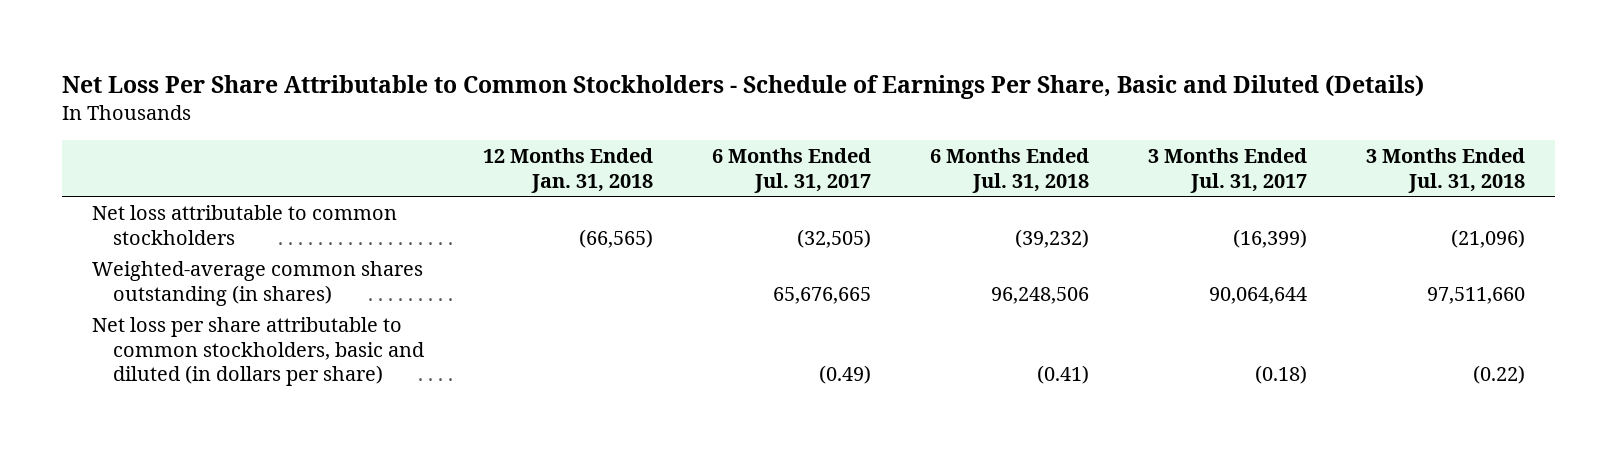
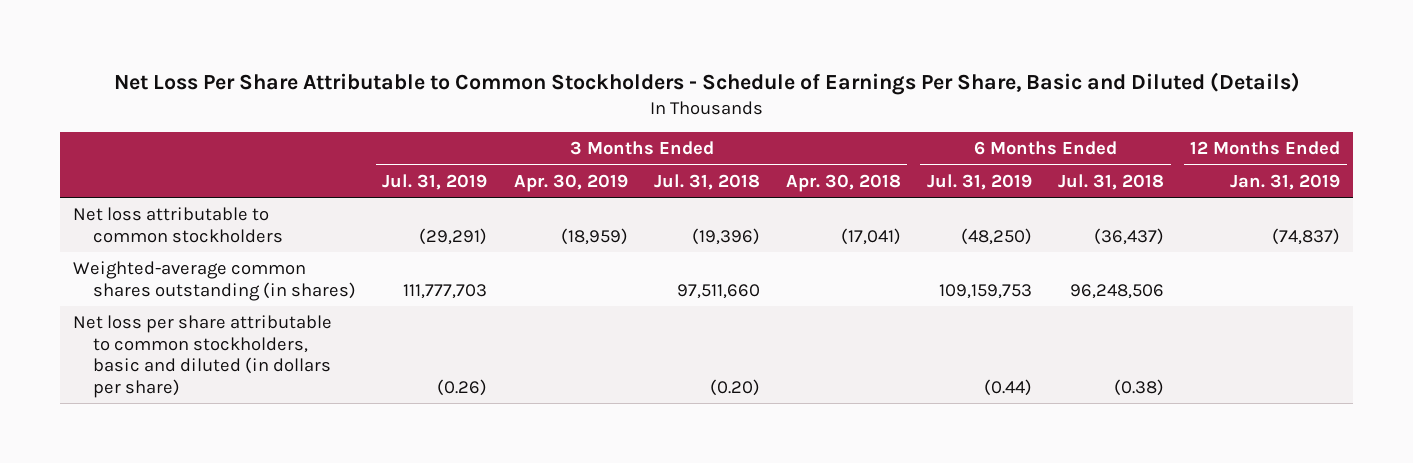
- | 12 Months Ended Jan. 31, 2018 | 6 Months Ended Jul. 31, 2017 | 6 Months Ended Jul. 31, 2018 | 3 Months Ended Jul. 31, 2017 | 3 Months Ended Jul. 31, 2018
+ | 3 Months Ended Jul. 31, 2019 | 3 Months Ended Apr. 30, 2019 | 3 Months Ended Jul. 31, 2018 | 3 Months Ended Apr. 30, 2018 | 6 Months Ended Jul. 31, 2019 | 6 Months Ended Jul. 31, 2018 | 12 Months Ended Jan. 31, 2019
- Net loss attributable to common stockholders | (66,565) | (32,505) | (39,232) | (16,399) | (21,096)
+ Net loss attributable to common stockholders | (29,291) | (18,959) | (19,396) | (17,041) | (48,250) | (36,437) | (74,837)
- Net loss per share attributable to common stockholders, basic and diluted (in dollars per share) | | (0.49) | (0.41) | (0.18) | (0.22)
+ Net loss per share attributable to common stockholders, basic and diluted (in dollars per share) | (0.26) | | (0.20) | | (0.44) | (0.38) |

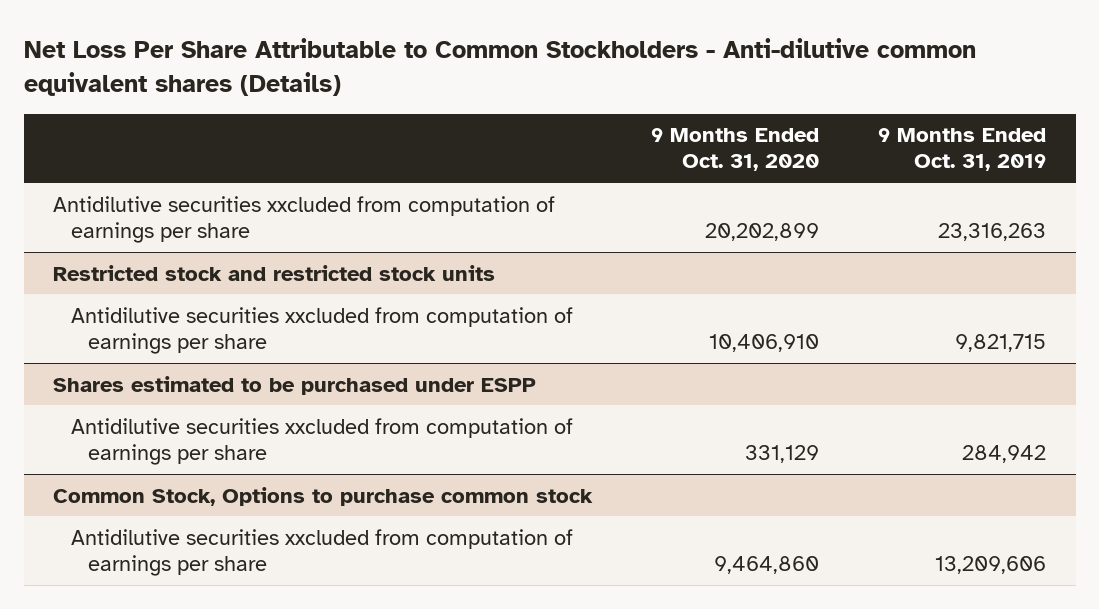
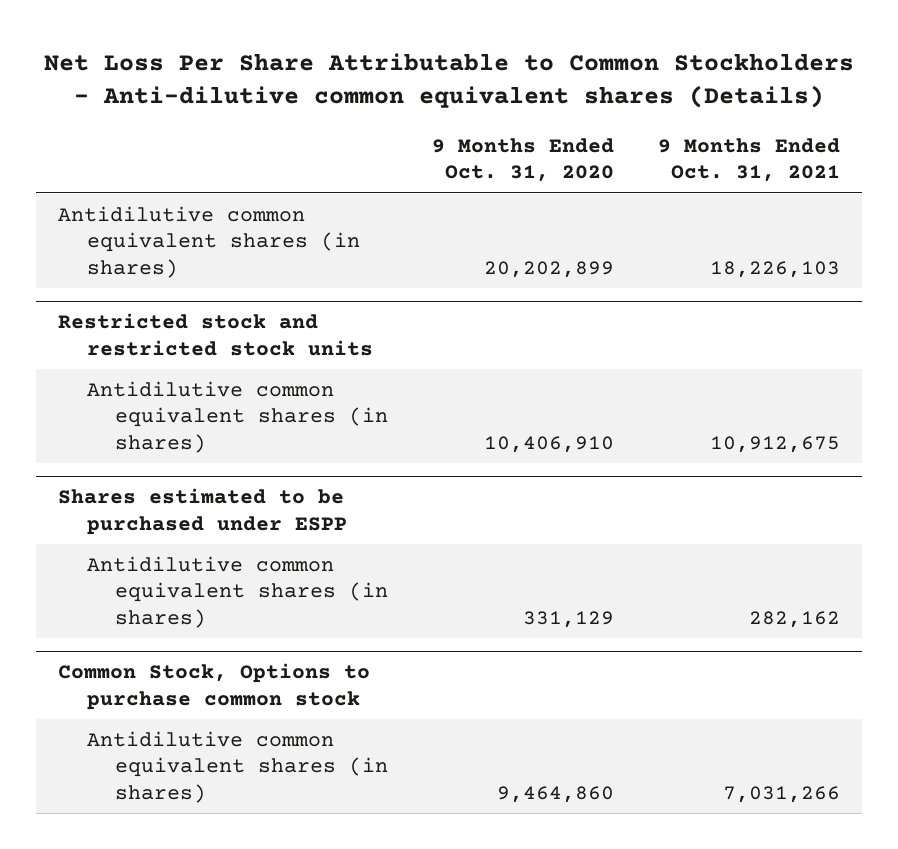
- | 9 Months Ended Oct. 31, 2020 | 9 Months Ended Oct. 31, 2019
+ | 9 Months Ended Oct. 31, 2020 | 9 Months Ended Oct. 31, 2021
- Antidilutive securities xxcluded from computation of earnings per share | 20,202,899 | 23,316,263
+ Antidilutive common equivalent shares (in shares) | 20,202,899 | 18,226,103
@ Restricted stock and restricted stock units
- Antidilutive securities xxcluded from computation of earnings per share | 10,406,910 | 9,821,715
+ Antidilutive common equivalent shares (in shares) | 10,406,910 | 10,912,675
@ Shares estimated to be purchased under ESPP
- Antidilutive securities xxcluded from computation of earnings per share | 331,129 | 284,942
+ Antidilutive common equivalent shares (in shares) | 331,129 | 282,162
@ Common Stock, Options to purchase common stock
- Antidilutive securities xxcluded from computation of earnings per share | 9,464,860 | 13,209,606
+ Antidilutive common equivalent shares (in shares) | 9,464,860 | 7,031,266

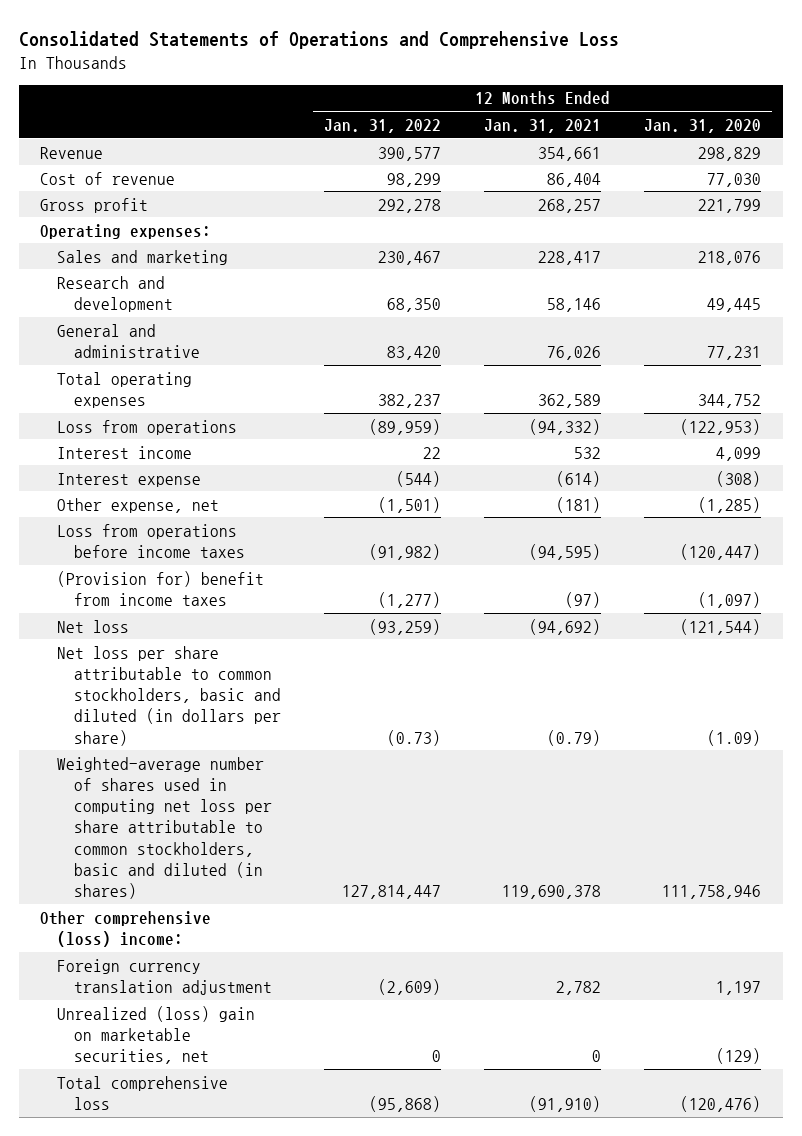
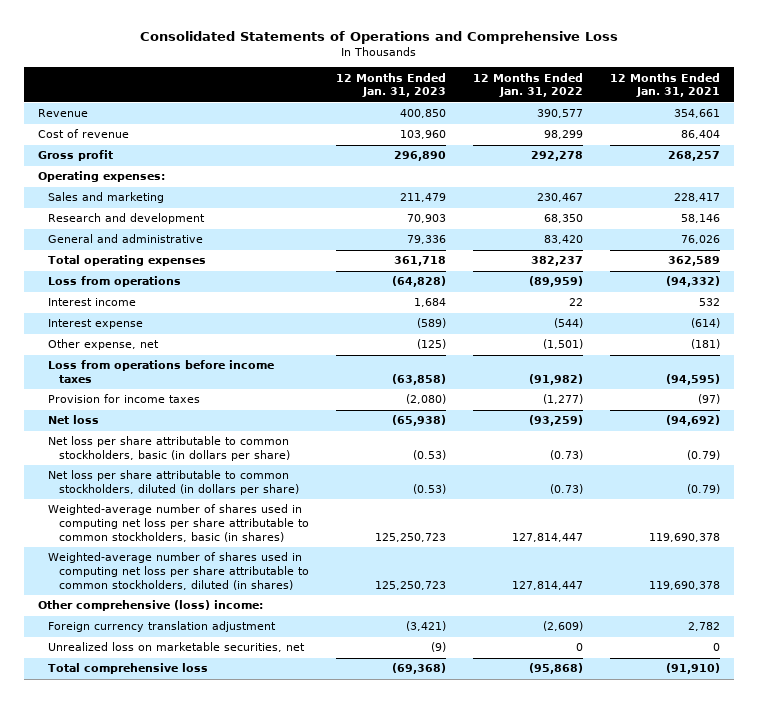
- | 12 Months Ended Jan. 31, 2022 | 12 Months Ended Jan. 31, 2021 | 12 Months Ended Jan. 31, 2020
+ | 12 Months Ended Jan. 31, 2023 | 12 Months Ended Jan. 31, 2022 | 12 Months Ended Jan. 31, 2021
- (Provision for) benefit from income taxes | (1,277) | (97) | (1,097)
+ Provision for income taxes | (2,080) | (1,277) | (97)
- Net loss per share attributable to common stockholders, basic and diluted (in dollars per share) | (0.73) | (0.79) | (1.09)
- Weighted-average number of shares used in computing net loss per share attributable to common stockholders, basic and diluted (in shares) | 127,814,447 | 119,690,378 | 111,758,946
+ Net loss per share attributable to common stockholders, basic (in dollars per share) | (0.53) | (0.73) | (0.79)
+ Net loss per share attributable to common stockholders, diluted (in dollars per share) | (0.53) | (0.73) | (0.79)
+ Weighted-average number of shares used in computing net loss per share attributable to common stockholders, basic (in shares) | 125,250,723 | 127,814,447 | 119,690,378
+ Weighted-average number of shares used in computing net loss per share attributable to common stockholders, diluted (in shares) | 125,250,723 | 127,814,447 | 119,690,378
- Unrealized (loss) gain on marketable securities, net | 0 | 0 | (129)
+ Unrealized loss on marketable securities, net | (9) | 0 | 0

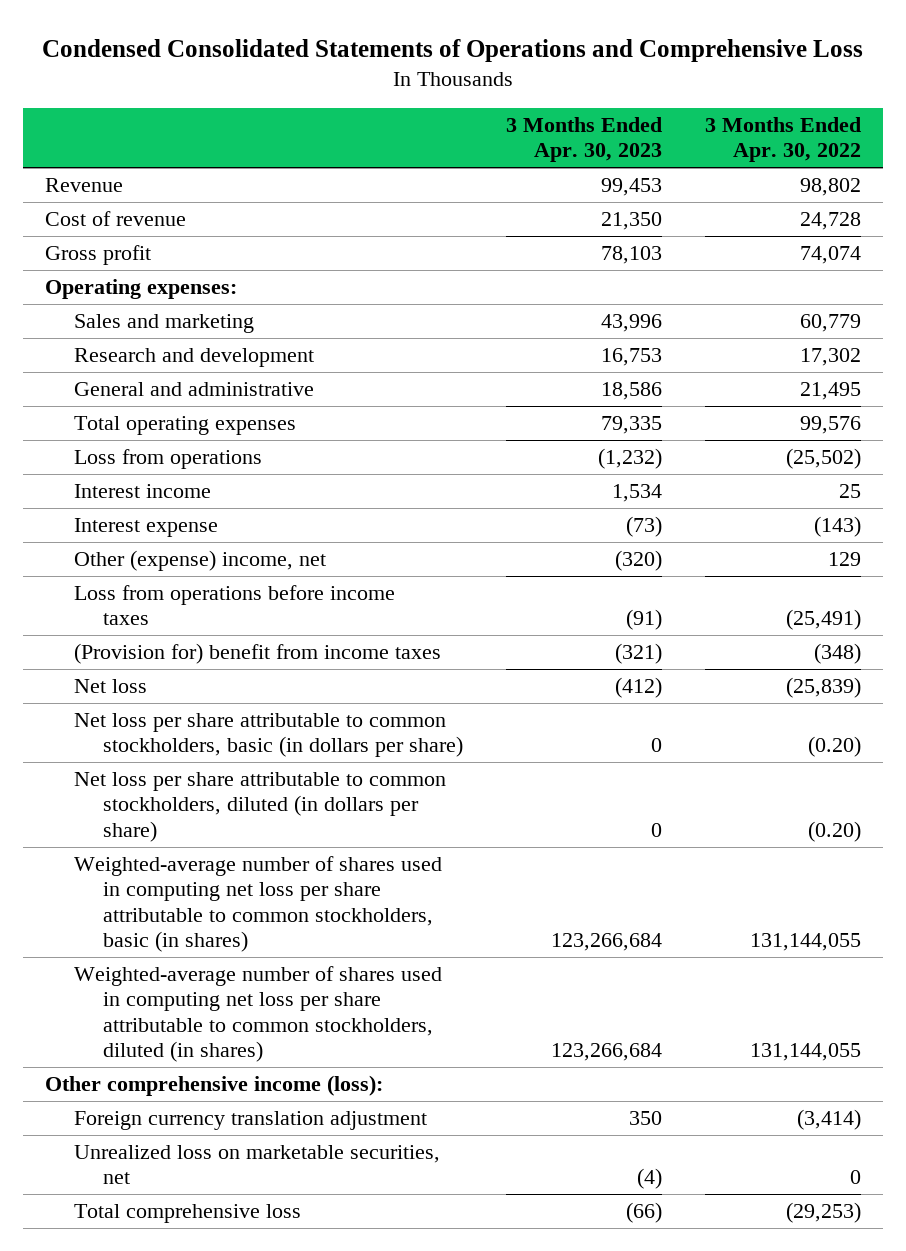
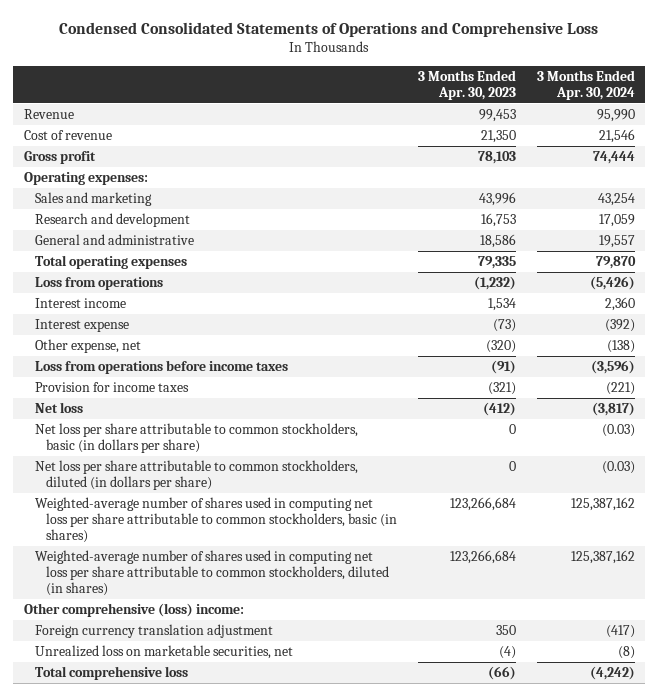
- | 3 Months Ended Apr. 30, 2023 | 3 Months Ended Apr. 30, 2022
+ | 3 Months Ended Apr. 30, 2023 | 3 Months Ended Apr. 30, 2024
- Other (expense) income, net | (320) | 129
+ Other expense, net | (320) | (138)
- (Provision for) benefit from income taxes | (321) | (348)
+ Provision for income taxes | (321) | (221)
- Other comprehensive income (loss):
+ Other comprehensive (loss) income:

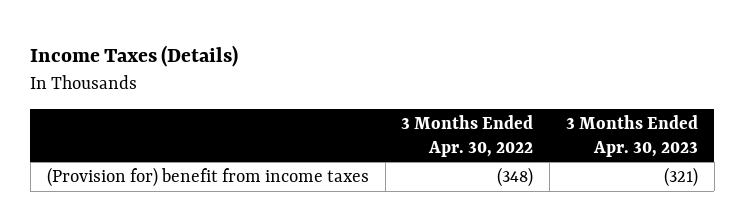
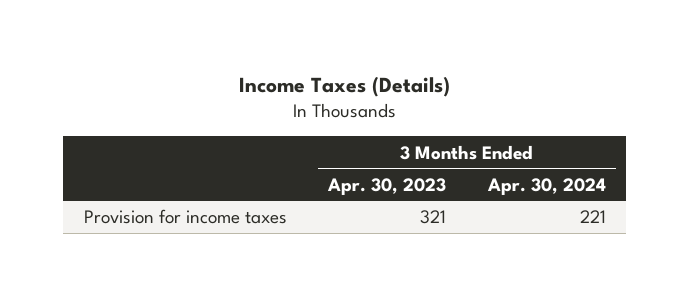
- | 3 Months Ended Apr. 30, 2022 | 3 Months Ended Apr. 30, 2023
+ | 3 Months Ended Apr. 30, 2023 | 3 Months Ended Apr. 30, 2024
- (Provision for) benefit from income taxes | (348) | (321)
+ Provision for income taxes | 321 | 221

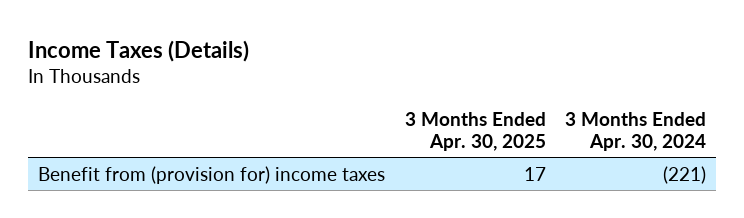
- | 3 Months Ended Apr. 30, 2023 | 3 Months Ended Apr. 30, 2024
+ | 3 Months Ended Apr. 30, 2025 | 3 Months Ended Apr. 30, 2024
- Provision for income taxes | 321 | 221
+ Benefit from (provision for) income taxes | 17 | (221)

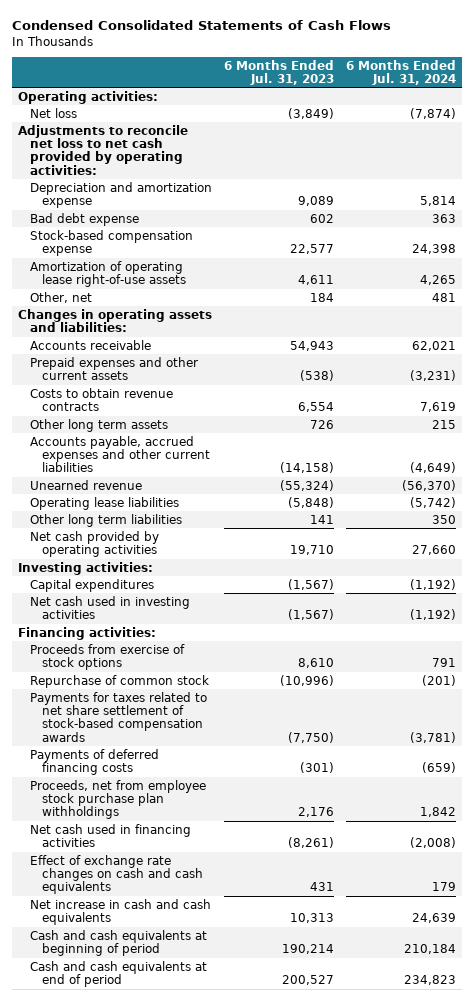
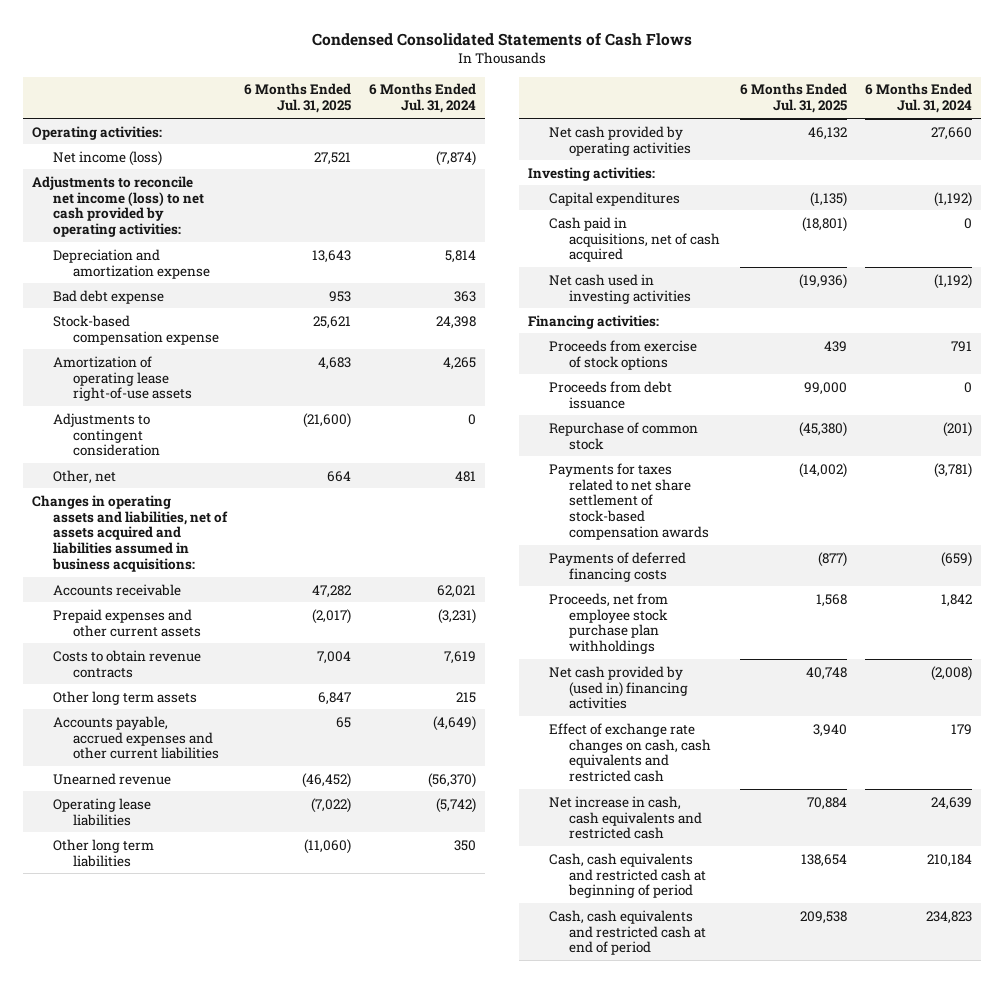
- | 6 Months Ended Jul. 31, 2023 | 6 Months Ended Jul. 31, 2024
+ | 6 Months Ended Jul. 31, 2025 | 6 Months Ended Jul. 31, 2024
- Net loss | (3,849) | (7,874)
- Adjustments to reconcile net loss to net cash provided by operating activities:
+ Net income (loss) | 27,521 | (7,874)
+ Adjustments to reconcile net income (loss) to net cash provided by operating activities:
+ Adjustments to contingent consideration | (21,600) | 0
- Changes in operating assets and liabilities:
+ Changes in operating assets and liabilities, net of assets acquired and liabilities assumed in business acquisitions:
+ Cash paid in acquisitions, net of cash acquired | (18,801) | 0
+ Proceeds from debt issuance | 99,000 | 0
- Net cash used in financing activities | (8,261) | (2,008)
- Effect of exchange rate changes on cash and cash equivalents | 431 | 179
- Net increase in cash and cash equivalents | 10,313 | 24,639
- Cash and cash equivalents at beginning of period | 190,214 | 210,184
- Cash and cash equivalents at end of period | 200,527 | 234,823
+ Net cash provided by (used in) financing activities | 40,748 | (2,008)
+ Effect of exchange rate changes on cash, cash equivalents and restricted cash | 3,940 | 179
+ Net increase in cash, cash equivalents and restricted cash | 70,884 | 24,639
+ Cash, cash equivalents and restricted cash at beginning of period | 138,654 | 210,184
+ Cash, cash equivalents and restricted cash at end of period | 209,538 | 234,823

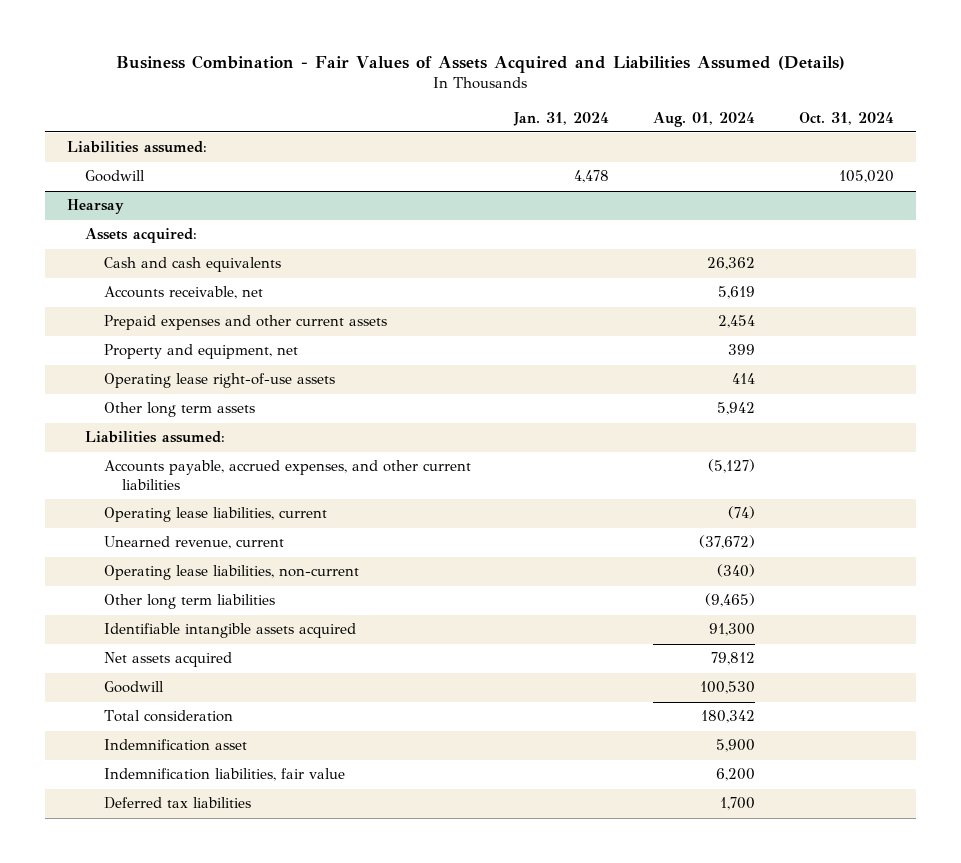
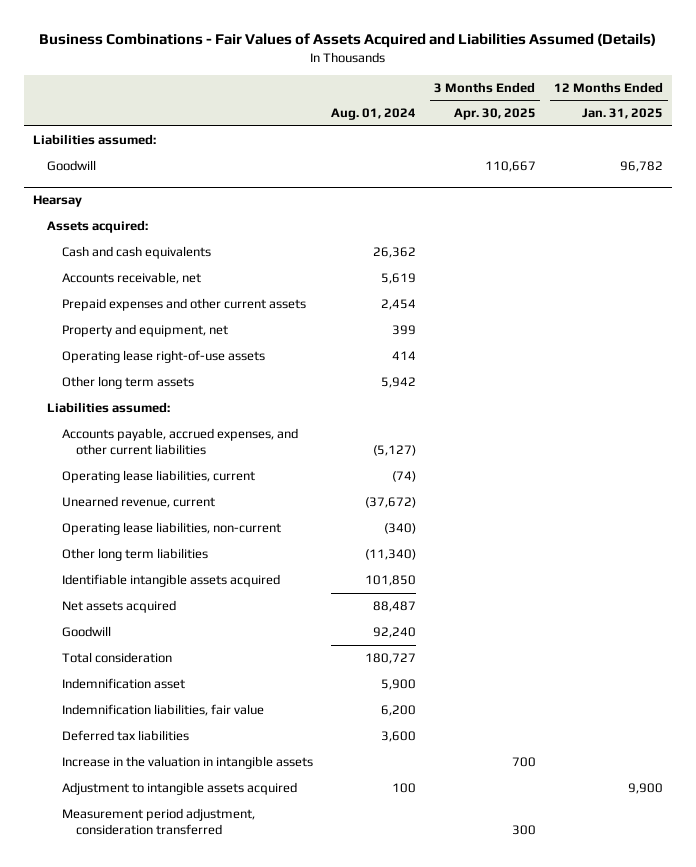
- Business Combination - Fair Values of Assets Acquired and Liabilities Assumed (Details)
+ Business Combinations - Fair Values of Assets Acquired and Liabilities Assumed (Details)
- | Jan. 31, 2024 | Aug. 01, 2024 | Oct. 31, 2024
+ | Aug. 01, 2024 | 3 Months Ended Apr. 30, 2025 | 12 Months Ended Jan. 31, 2025
@ Hearsay
- Other long term liabilities | | (9,465) |
- Identifiable intangible assets acquired | | 91,300 |
- Net assets acquired | | 79,812 |
- Goodwill | | 100,530 |
- Total consideration | | 180,342 |
+ Other long term liabilities | (11,340) | |
+ Identifiable intangible assets acquired | 101,850 | |
+ Net assets acquired | 88,487 | |
+ Goodwill | 92,240 | |
+ Total consideration | 180,727 | |
- Deferred tax liabilities | | 1,700 |
+ Deferred tax liabilities | 3,600 | |
+ Increase in the valuation in intangible assets | | 700 |
+ Adjustment to intangible assets acquired | 100 | | 9,900
+ Measurement period adjustment, consideration transferred | | 300 |

